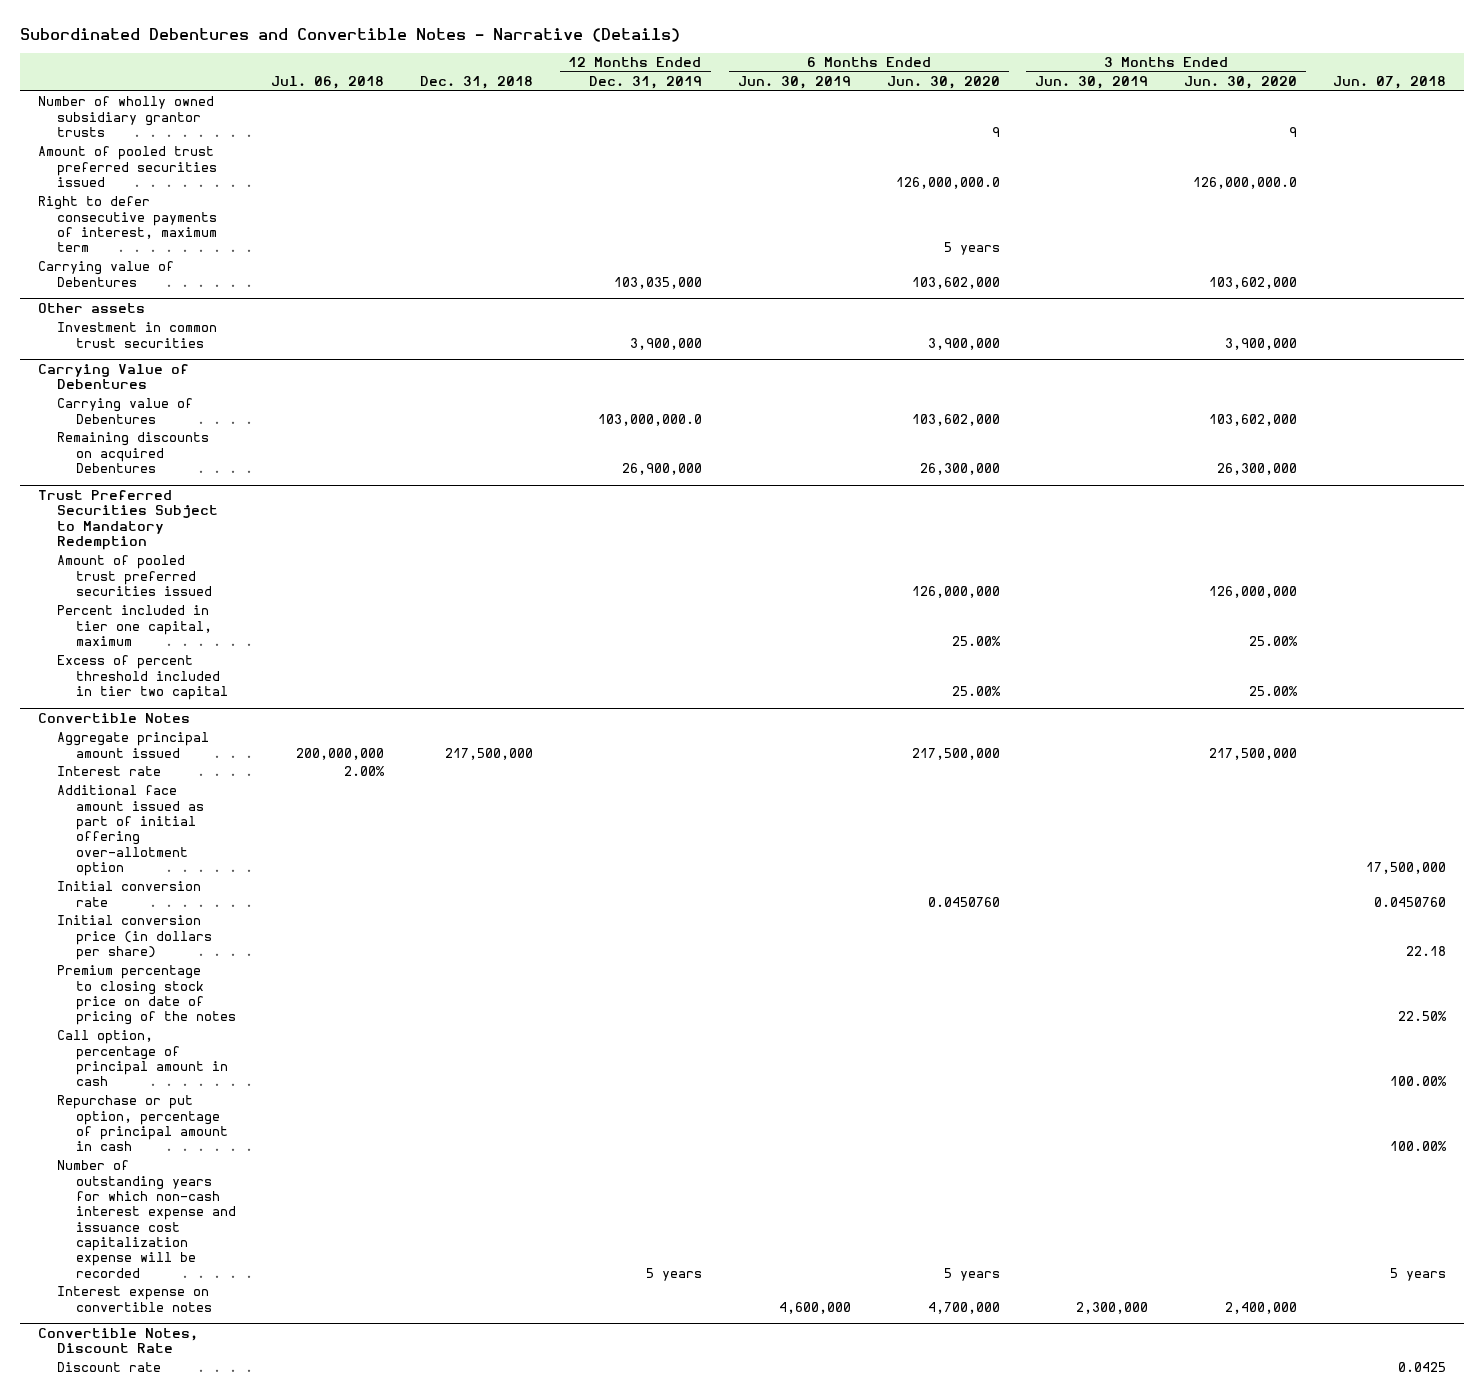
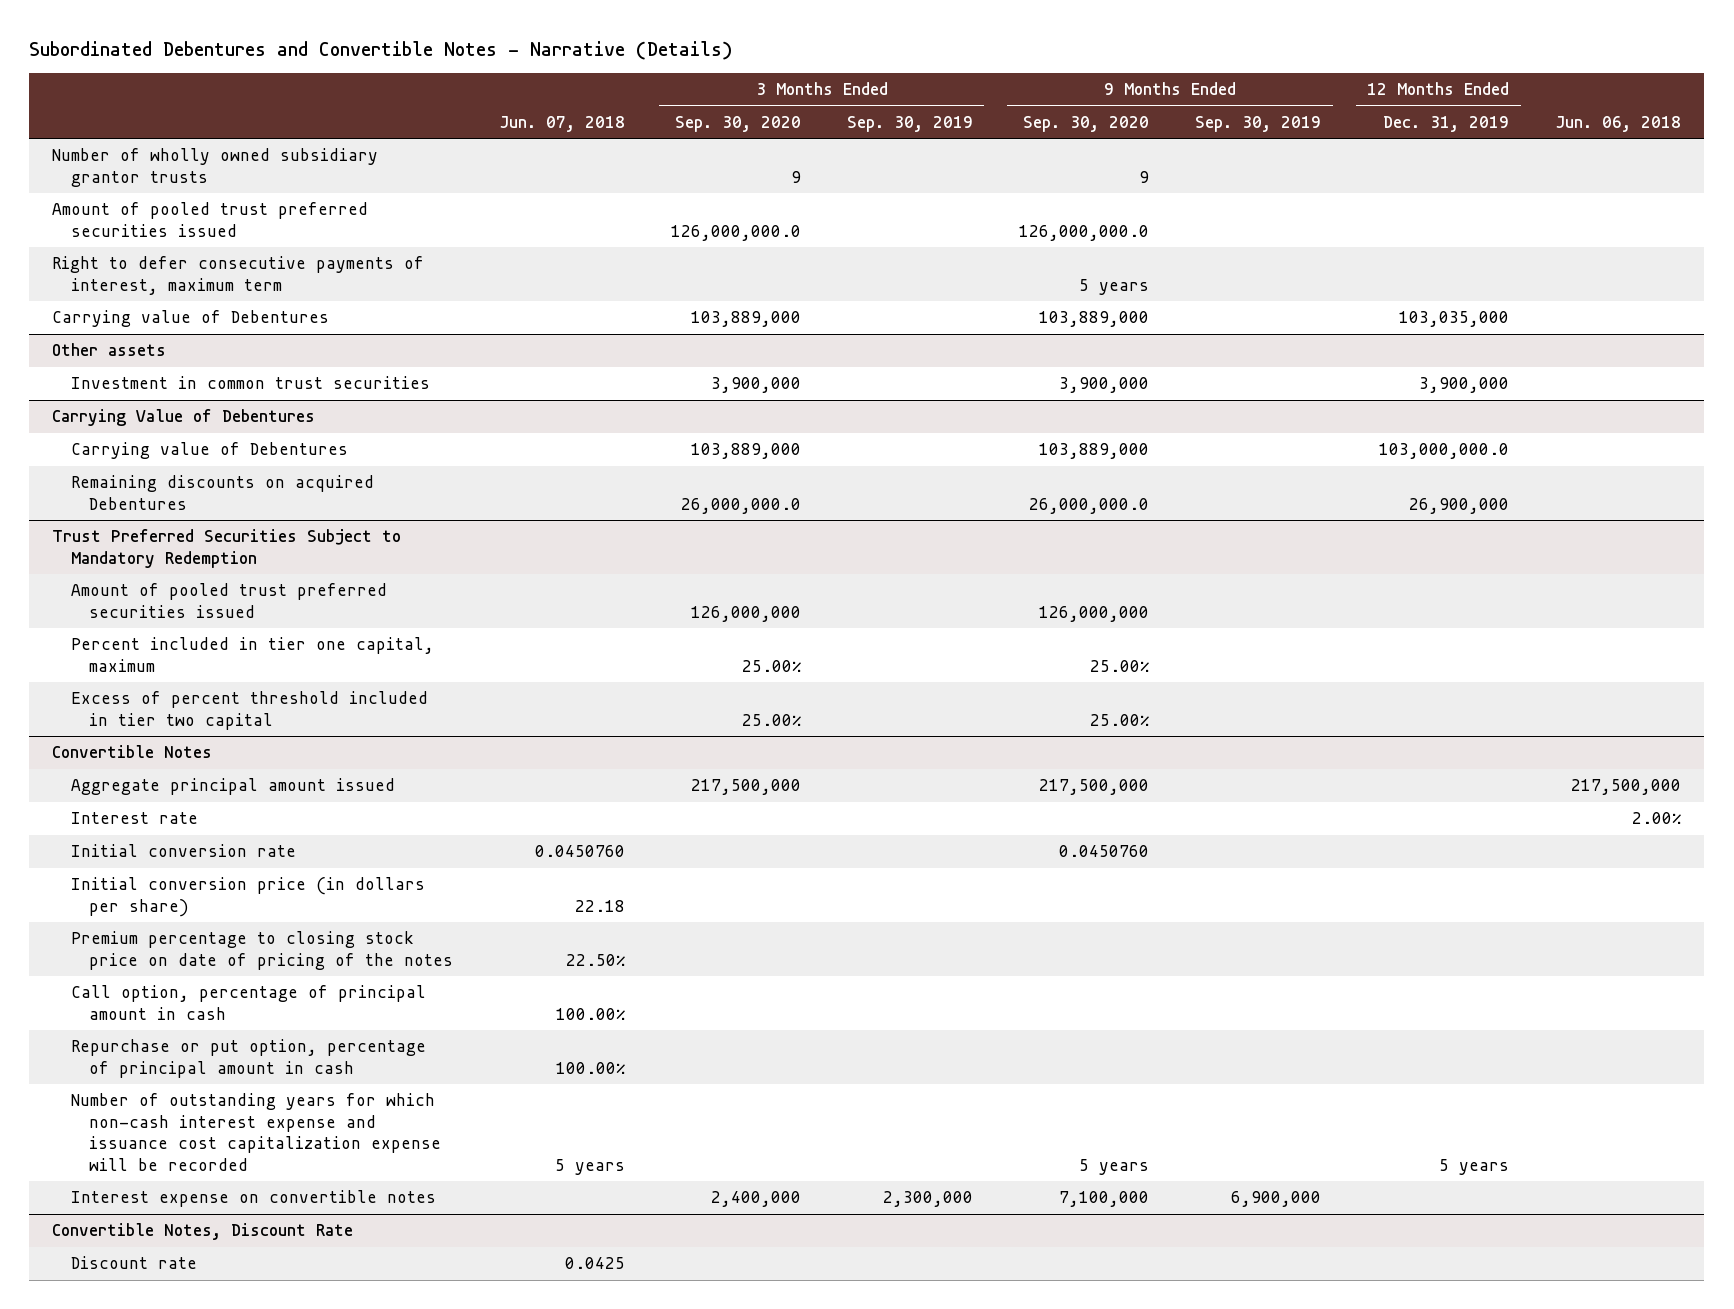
- | Jul. 06, 2018 | Dec. 31, 2018 | 12 Months Ended Dec. 31, 2019 | 6 Months Ended Jun. 30, 2019 | 6 Months Ended Jun. 30, 2020 | 3 Months Ended Jun. 30, 2019 | 3 Months Ended Jun. 30, 2020 | Jun. 07, 2018
+ | Jun. 07, 2018 | 3 Months Ended Sep. 30, 2020 | 3 Months Ended Sep. 30, 2019 | 9 Months Ended Sep. 30, 2020 | 9 Months Ended Sep. 30, 2019 | 12 Months Ended Dec. 31, 2019 | Jun. 06, 2018
@ Convertible Notes
- Additional face amount issued as part of initial offering over-allotment option | | | | | | | | 17,500,000

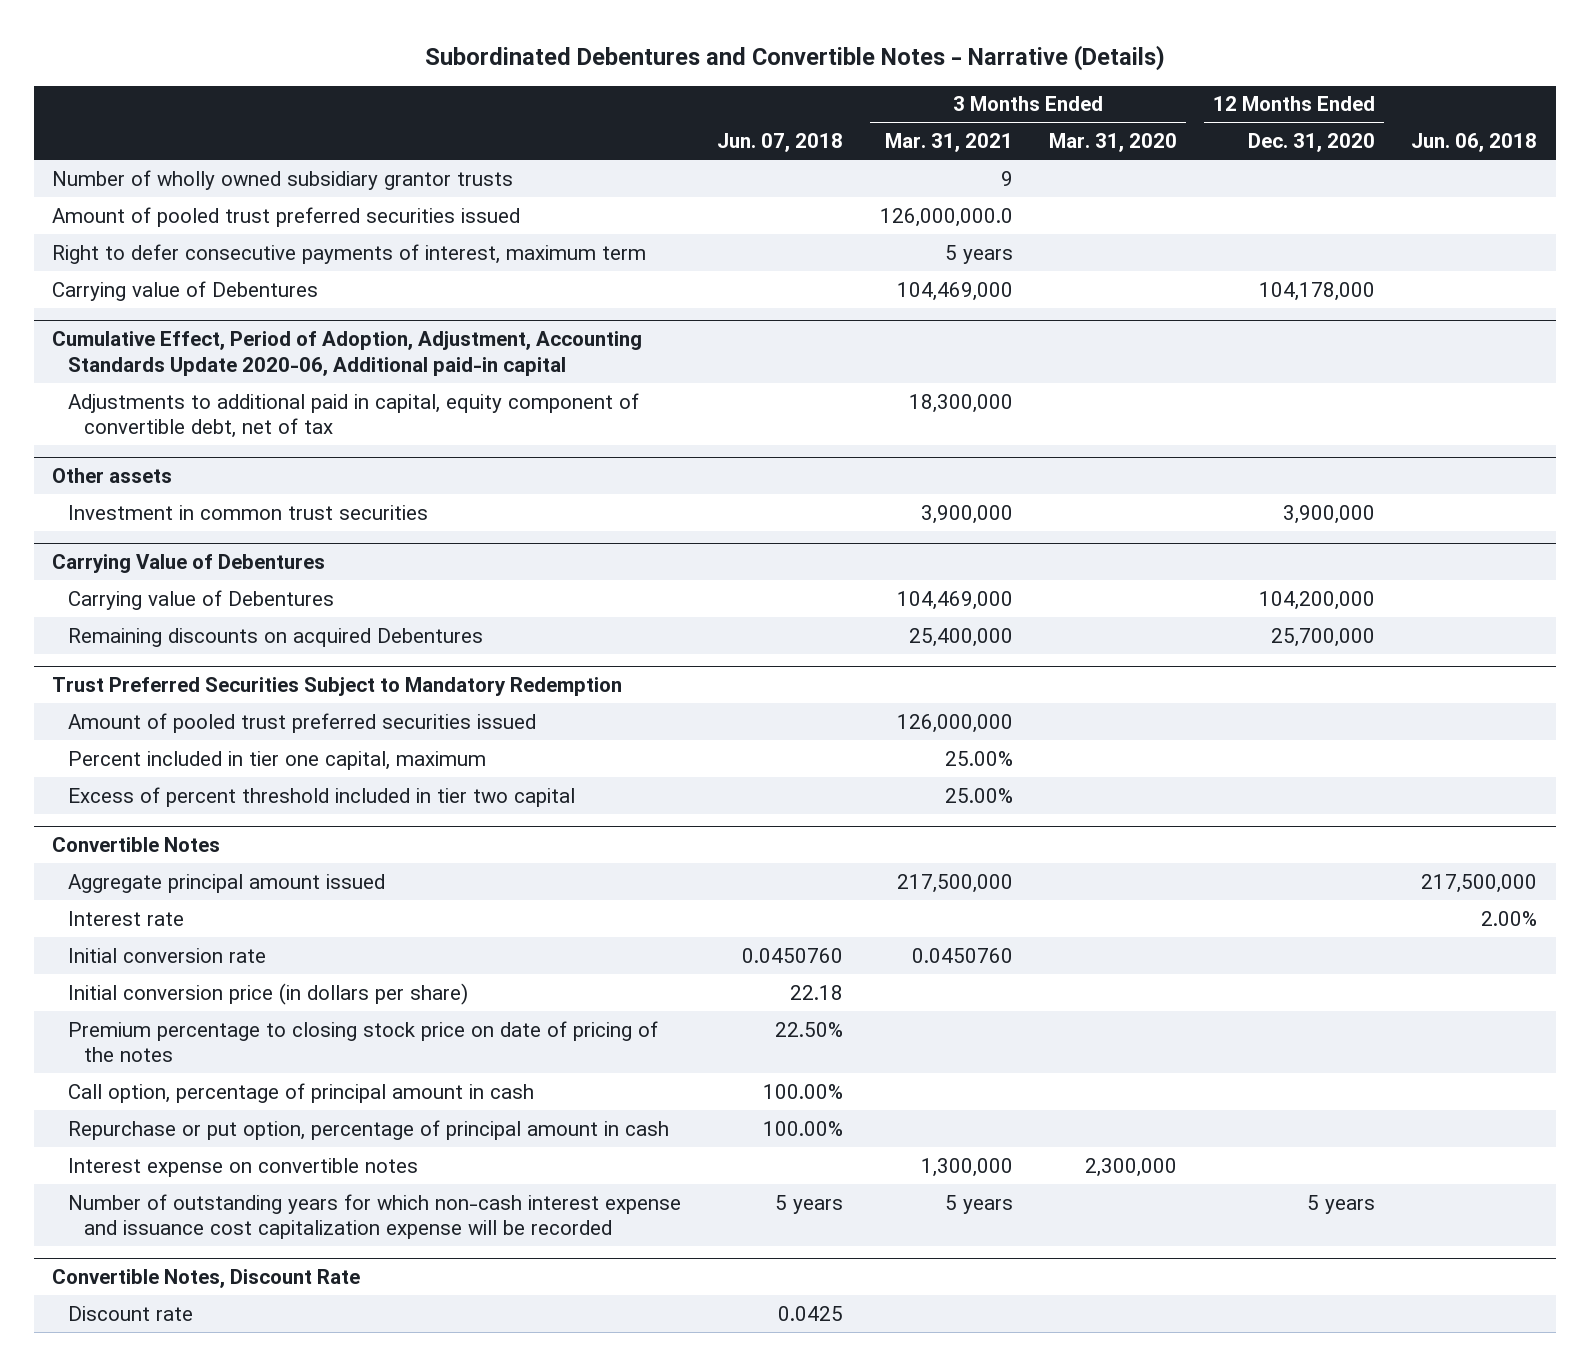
- | Jun. 07, 2018 | 3 Months Ended Sep. 30, 2020 | 3 Months Ended Sep. 30, 2019 | 9 Months Ended Sep. 30, 2020 | 9 Months Ended Sep. 30, 2019 | 12 Months Ended Dec. 31, 2019 | Jun. 06, 2018
+ | Jun. 07, 2018 | 3 Months Ended Mar. 31, 2021 | 3 Months Ended Mar. 31, 2020 | 12 Months Ended Dec. 31, 2020 | Jun. 06, 2018
+ Cumulative Effect, Period of Adoption, Adjustment, Accounting Standards Update 2020-06, Additional paid-in capital
+ Adjustments to additional paid in capital, equity component of convertible debt, net of tax | | 18,300,000 | | |
@ Convertible Notes
moved down: Number of outstanding years for which non-cash interest expense and issuance cost capitalization expense will be recorded | 5 years | 5 years | | 5 years |

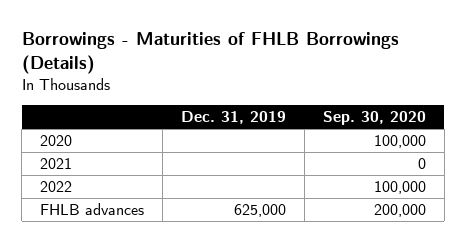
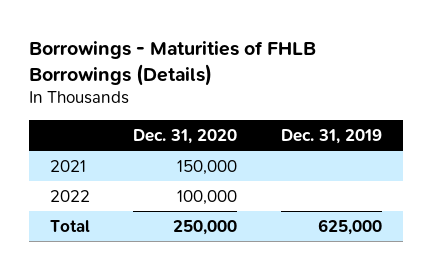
- | Dec. 31, 2019 | Sep. 30, 2020
+ | Dec. 31, 2020 | Dec. 31, 2019
- 2020 | | 100,000
- FHLB advances | 625,000 | 200,000
+ Total | 250,000 | 625,000

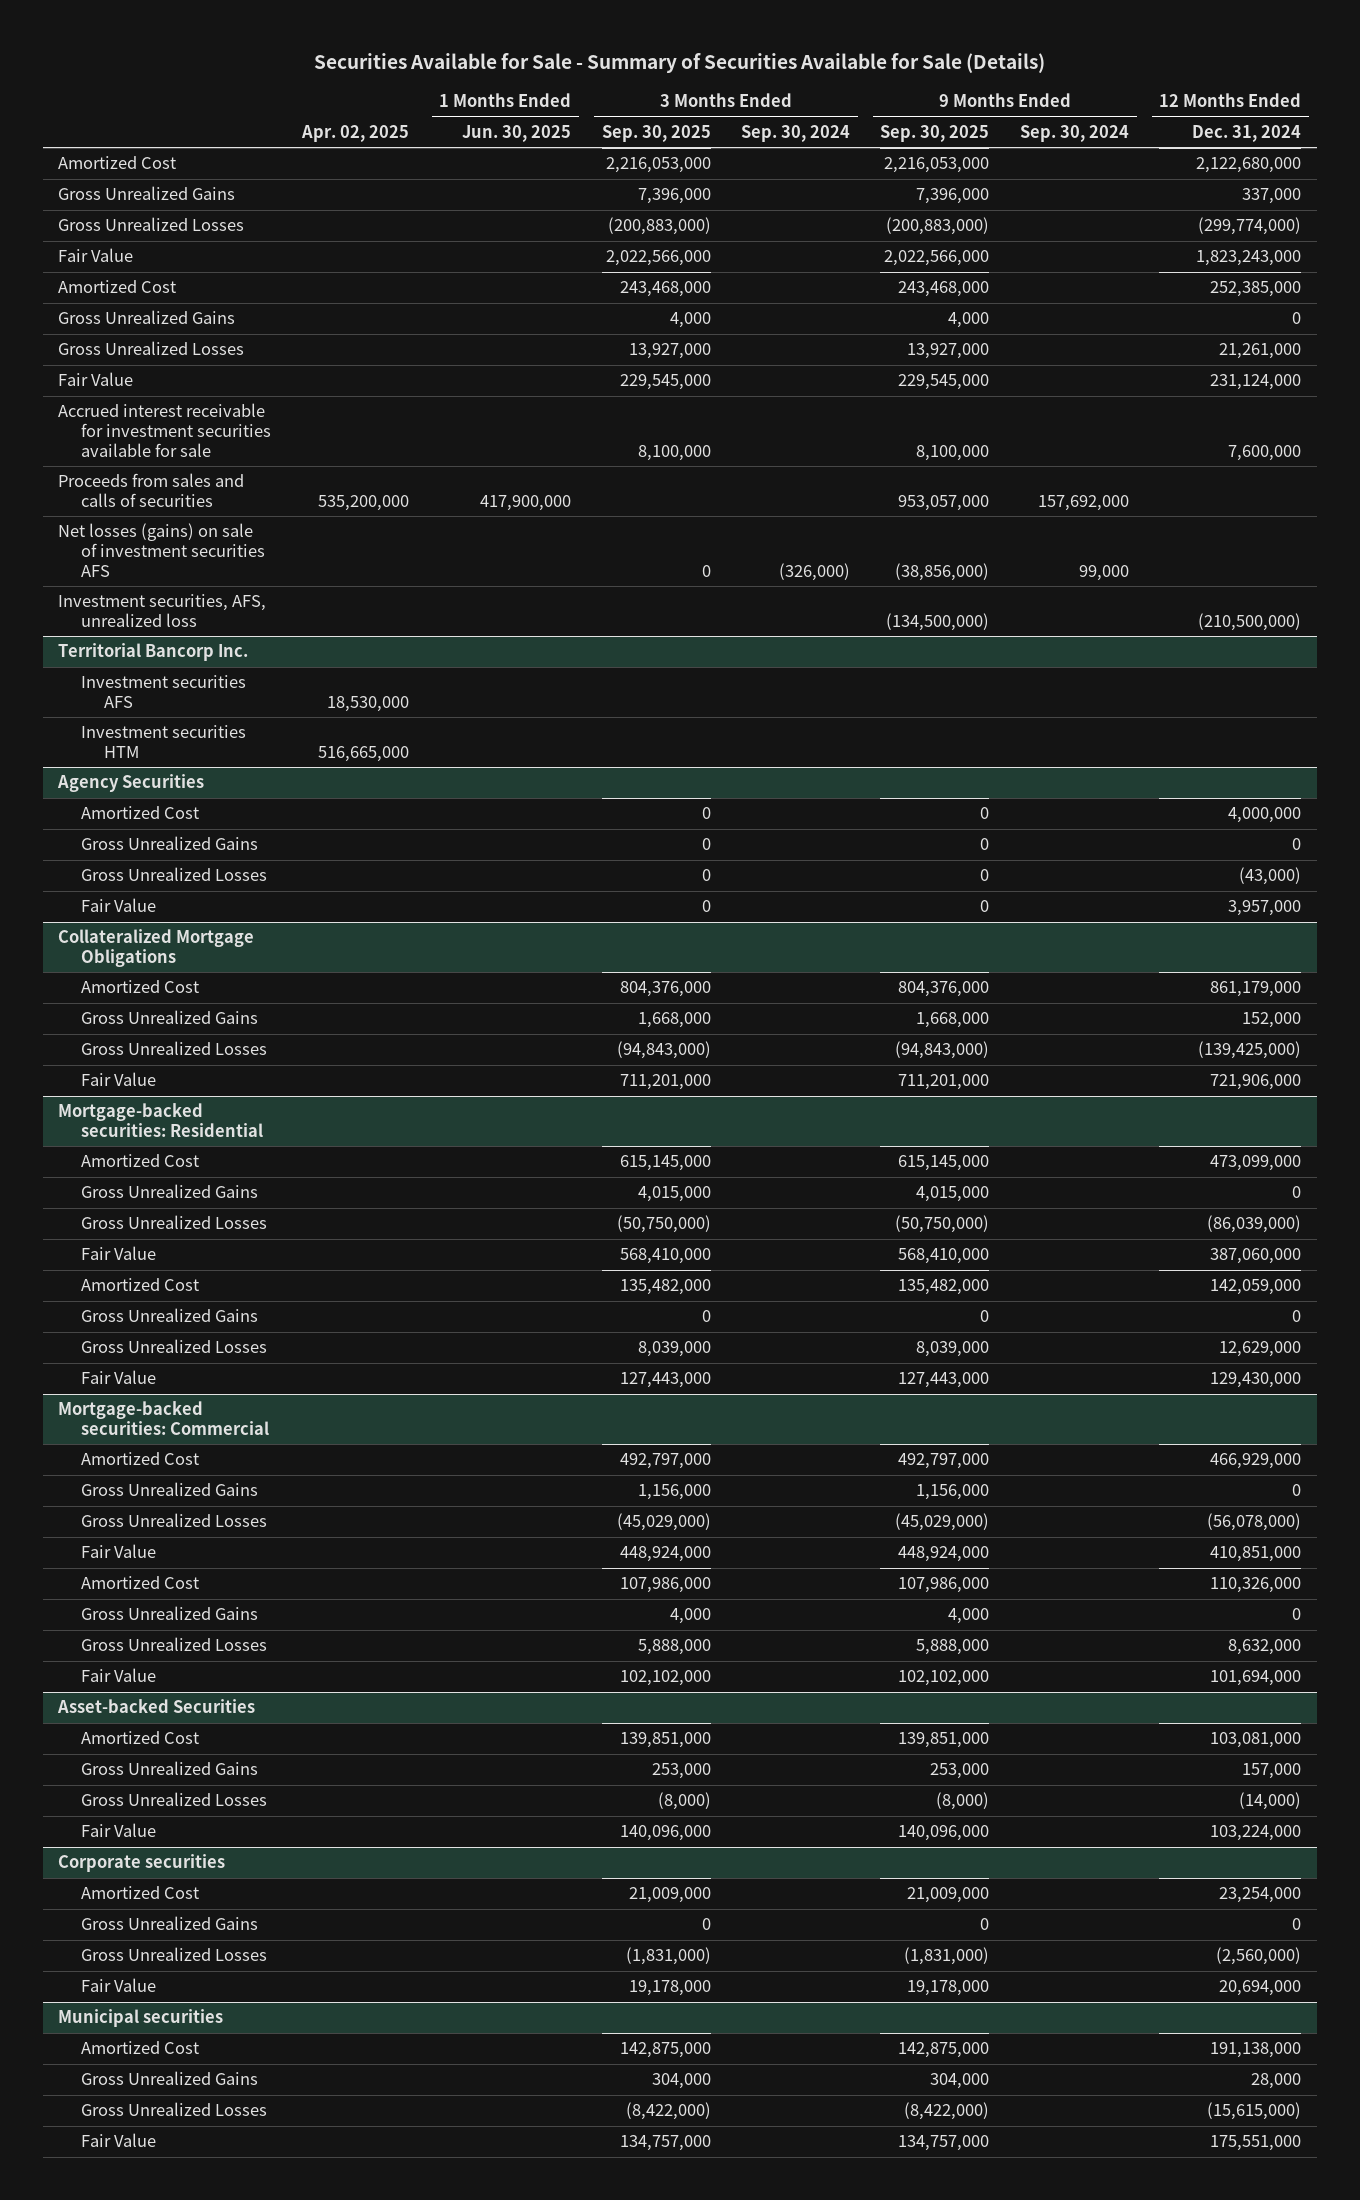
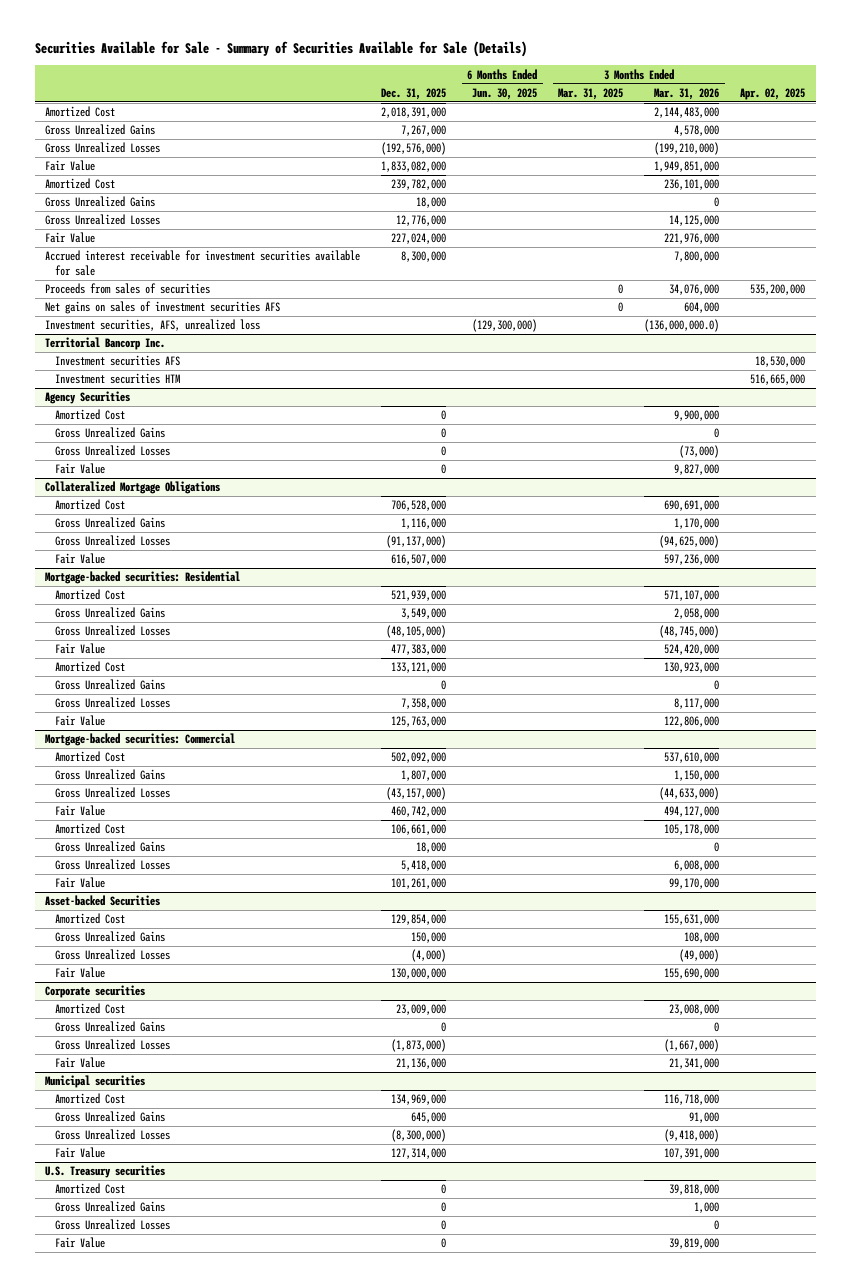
- | Apr. 02, 2025 | 1 Months Ended Jun. 30, 2025 | 3 Months Ended Sep. 30, 2025 | 3 Months Ended Sep. 30, 2024 | 9 Months Ended Sep. 30, 2025 | 9 Months Ended Sep. 30, 2024 | 12 Months Ended Dec. 31, 2024
+ | Dec. 31, 2025 | 6 Months Ended Jun. 30, 2025 | 3 Months Ended Mar. 31, 2025 | 3 Months Ended Mar. 31, 2026 | Apr. 02, 2025
- Proceeds from sales and calls of securities | 535,200,000 | 417,900,000 | | | 953,057,000 | 157,692,000 |
- Net losses (gains) on sale of investment securities AFS | | | 0 | (326,000) | (38,856,000) | 99,000 |
+ Proceeds from sales of securities | | | 0 | 34,076,000 | 535,200,000
+ Net gains on sales of investment securities AFS | | | 0 | 604,000 |
+ U.S. Treasury securities
+ Amortized Cost | 0 | | | 39,818,000 |
+ Gross Unrealized Gains | 0 | | | 1,000 |
+ Gross Unrealized Losses | 0 | | | 0 |
+ Fair Value | 0 | | | 39,819,000 |

